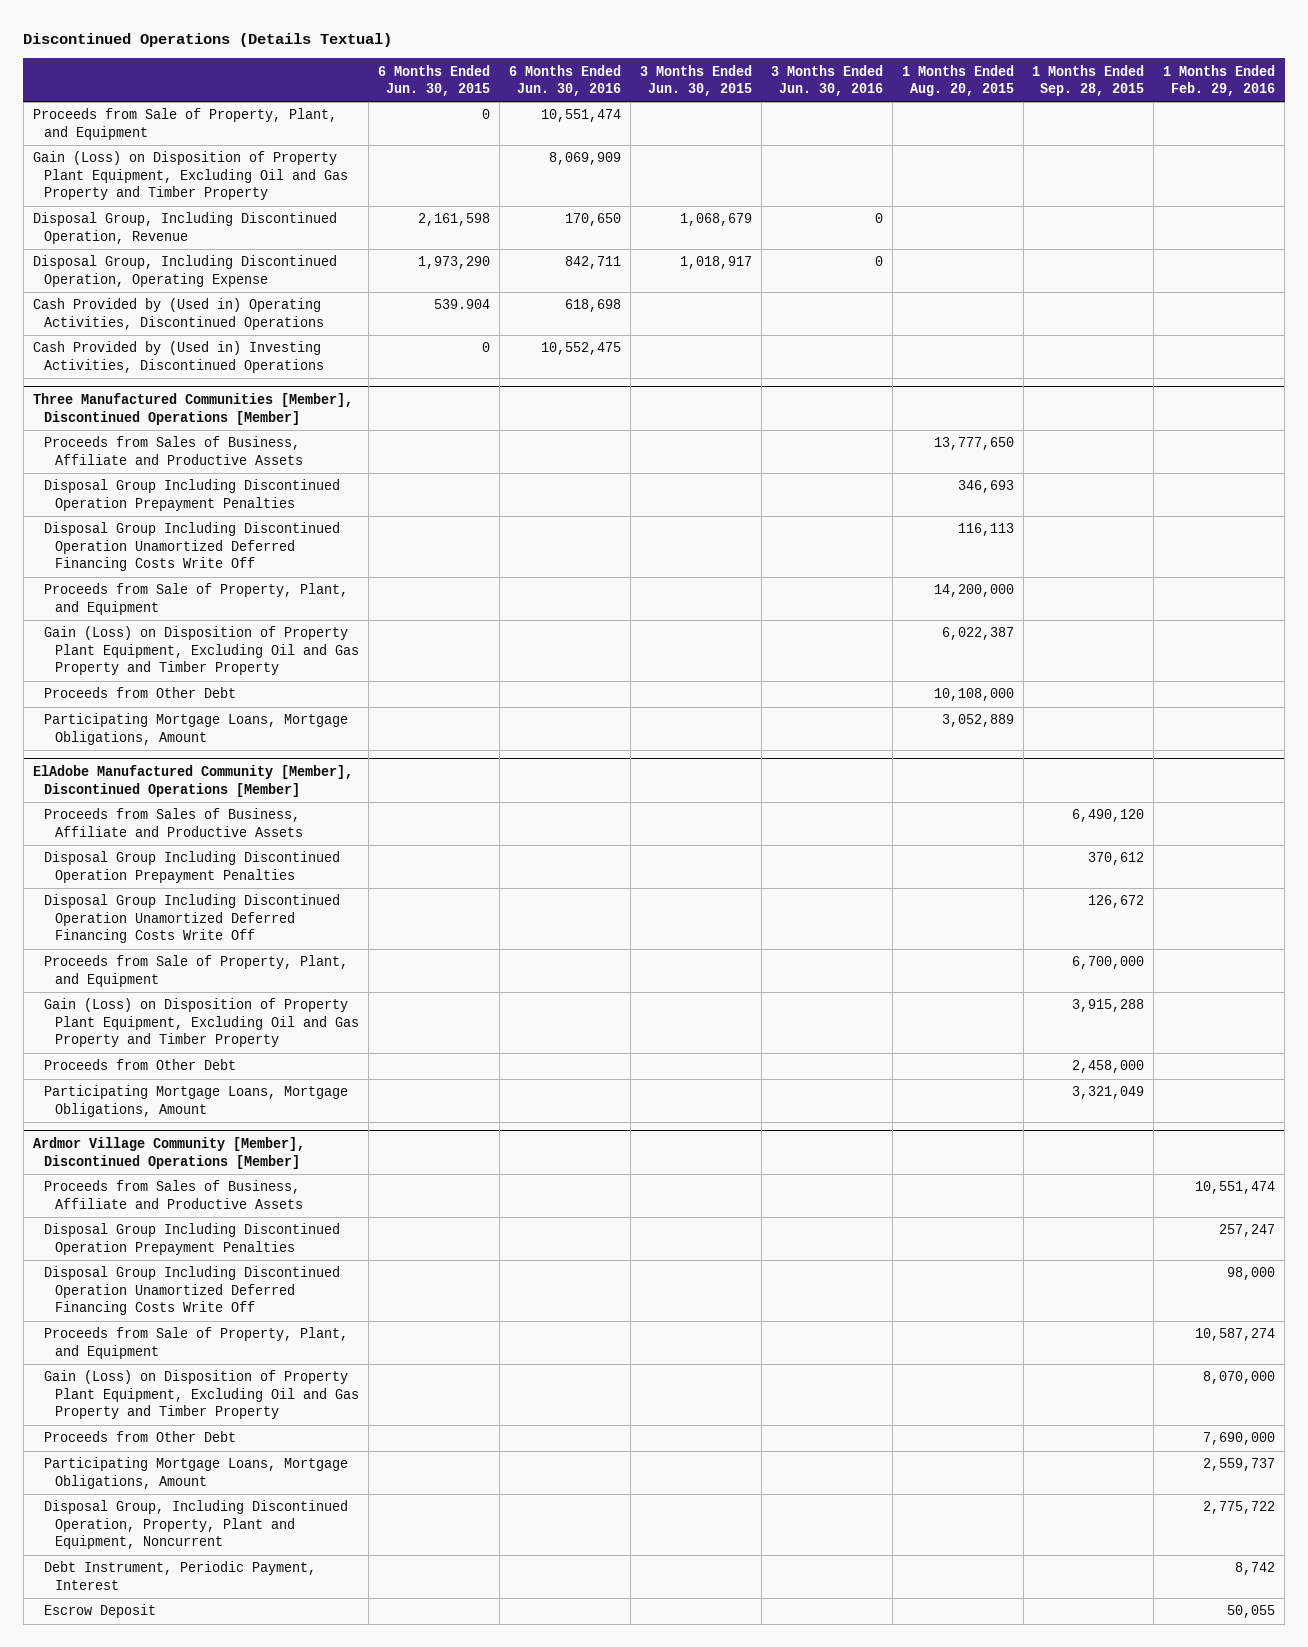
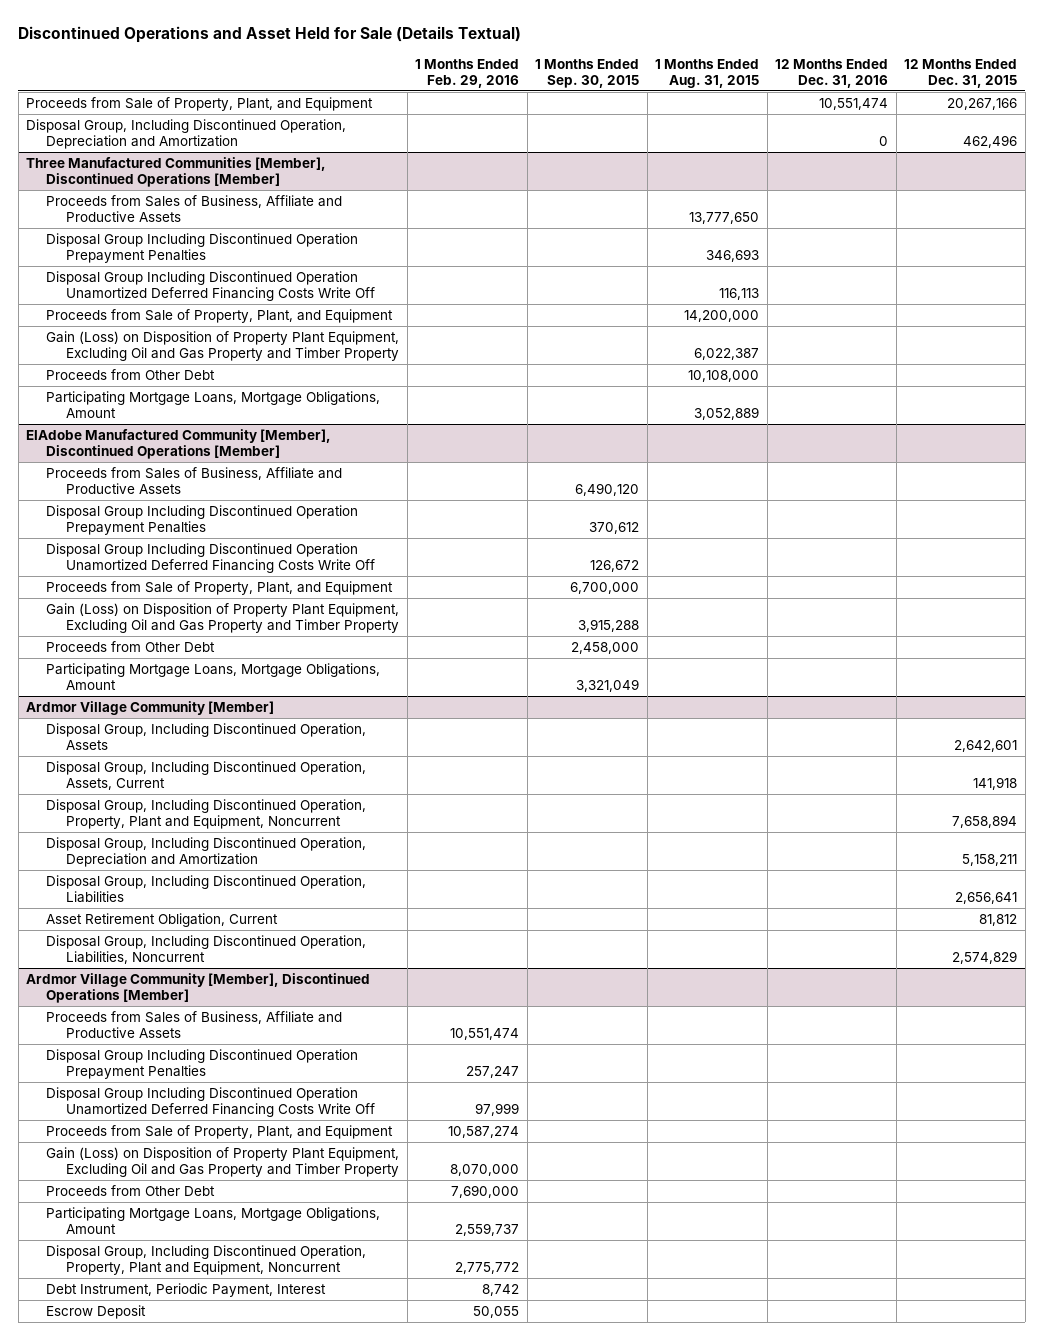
- Discontinued Operations (Details Textual)
+ Discontinued Operations and Asset Held for Sale (Details Textual)
- | 6 Months Ended Jun. 30, 2015 | 6 Months Ended Jun. 30, 2016 | 3 Months Ended Jun. 30, 2015 | 3 Months Ended Jun. 30, 2016 | 1 Months Ended Aug. 20, 2015 | 1 Months Ended Sep. 28, 2015 | 1 Months Ended Feb. 29, 2016
+ | 1 Months Ended Feb. 29, 2016 | 1 Months Ended Sep. 30, 2015 | 1 Months Ended Aug. 31, 2015 | 12 Months Ended Dec. 31, 2016 | 12 Months Ended Dec. 31, 2015
- Gain (Loss) on Disposition of Property Plant Equipment, Excluding Oil and Gas Property and Timber Property | | 8,069,909 | | | | |
- Disposal Group, Including Discontinued Operation, Revenue | 2,161,598 | 170,650 | 1,068,679 | 0 | | |
- Disposal Group, Including Discontinued Operation, Operating Expense | 1,973,290 | 842,711 | 1,018,917 | 0 | | |
- Cash Provided by (Used in) Operating Activities, Discontinued Operations | 539.904 | 618,698 | | | | |
- Cash Provided by (Used in) Investing Activities, Discontinued Operations | 0 | 10,552,475 | | | | |
+ Disposal Group, Including Discontinued Operation, Depreciation and Amortization | | | | 0 | 462,496
+ Ardmor Village Community [Member]
+ Disposal Group, Including Discontinued Operation, Assets | | | | | 2,642,601
+ Disposal Group, Including Discontinued Operation, Assets, Current | | | | | 141,918
+ Disposal Group, Including Discontinued Operation, Property, Plant and Equipment, Noncurrent | | | | | 7,658,894
+ Disposal Group, Including Discontinued Operation, Depreciation and Amortization | | | | | 5,158,211
+ Disposal Group, Including Discontinued Operation, Liabilities | | | | | 2,656,641
+ Asset Retirement Obligation, Current | | | | | 81,812
+ Disposal Group, Including Discontinued Operation, Liabilities, Noncurrent | | | | | 2,574,829
@ Ardmor Village Community [Member], Discontinued Operations [Member]
- Disposal Group Including Discontinued Operation Unamortized Deferred Financing Costs Write Off | | | | | | | 98,000
+ Disposal Group Including Discontinued Operation Unamortized Deferred Financing Costs Write Off | 97,999 | | | |
- Disposal Group, Including Discontinued Operation, Property, Plant and Equipment, Noncurrent | | | | | | | 2,775,722
+ Disposal Group, Including Discontinued Operation, Property, Plant and Equipment, Noncurrent | 2,775,772 | | | |

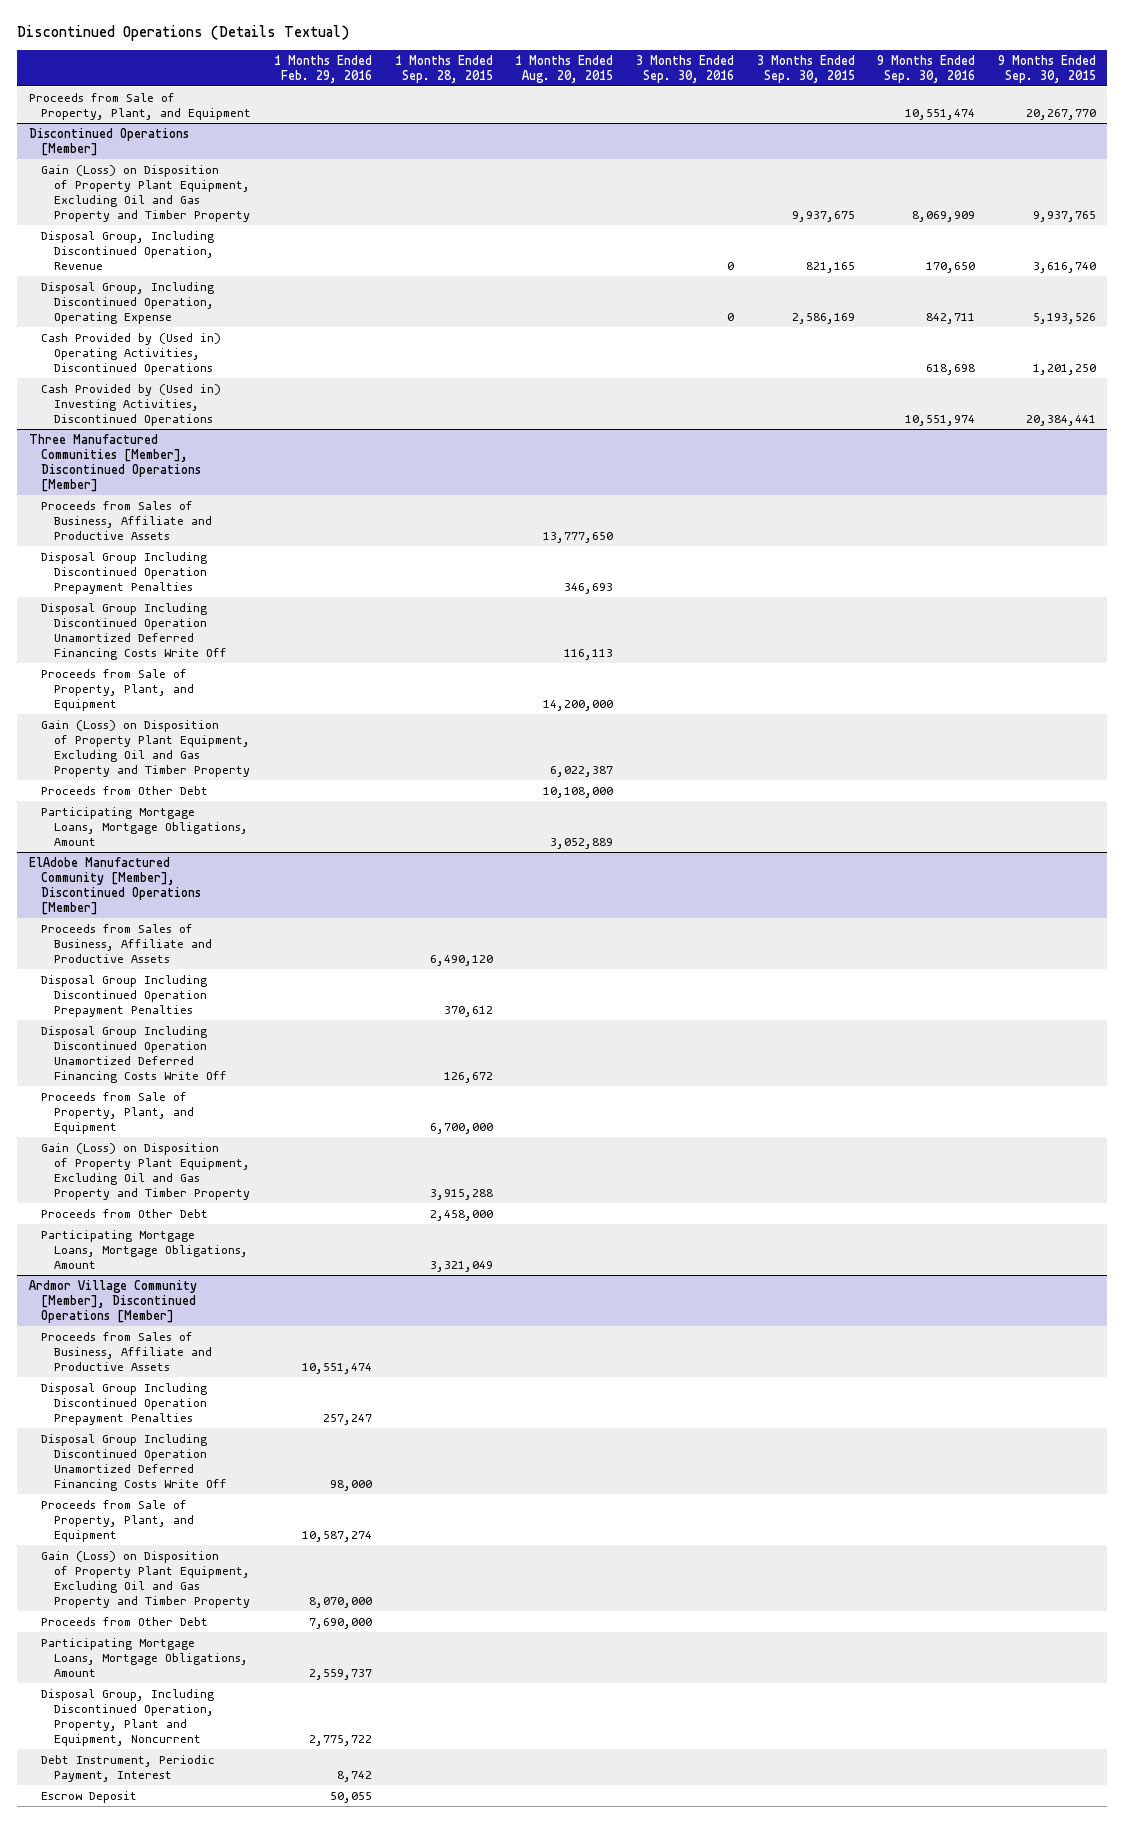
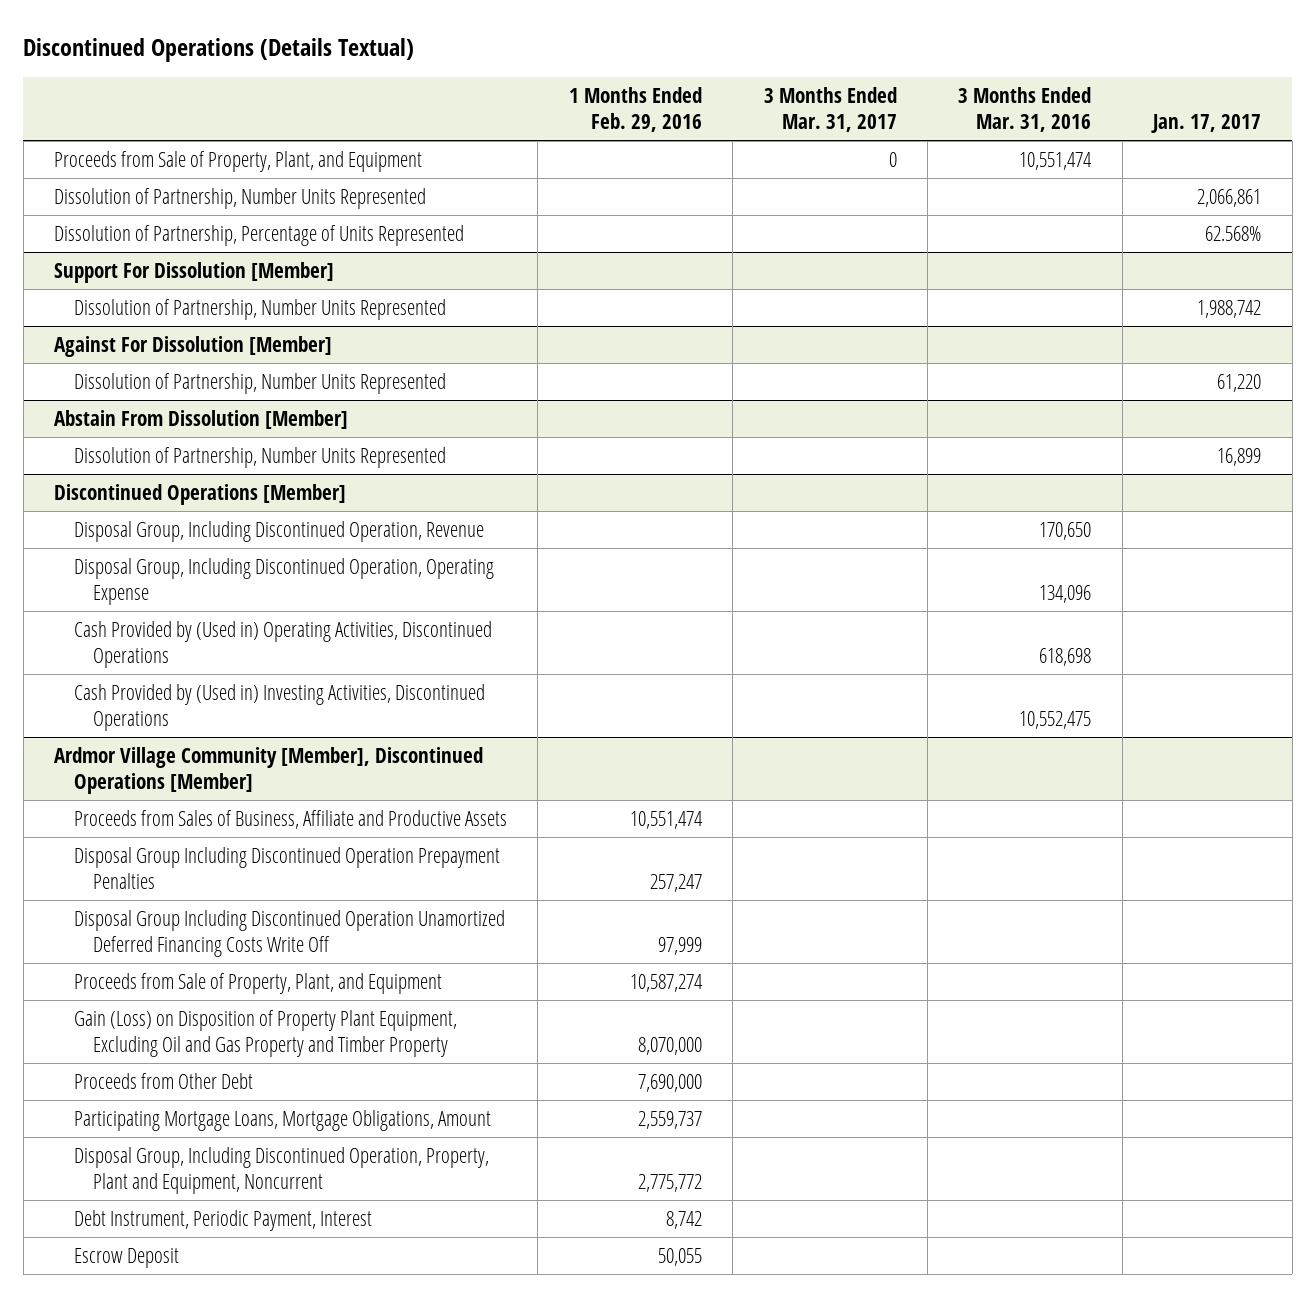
- | 1 Months Ended Feb. 29, 2016 | 1 Months Ended Sep. 28, 2015 | 1 Months Ended Aug. 20, 2015 | 3 Months Ended Sep. 30, 2016 | 3 Months Ended Sep. 30, 2015 | 9 Months Ended Sep. 30, 2016 | 9 Months Ended Sep. 30, 2015
+ | 1 Months Ended Feb. 29, 2016 | 3 Months Ended Mar. 31, 2017 | 3 Months Ended Mar. 31, 2016 | Jan. 17, 2017
+ Dissolution of Partnership, Number Units Represented | | | | 2,066,861
+ Dissolution of Partnership, Percentage of Units Represented | | | | 62.568%
+ Support For Dissolution [Member]
+ Dissolution of Partnership, Number Units Represented | | | | 1,988,742
+ Against For Dissolution [Member]
+ Dissolution of Partnership, Number Units Represented | | | | 61,220
+ Abstain From Dissolution [Member]
+ Dissolution of Partnership, Number Units Represented | | | | 16,899
@ Discontinued Operations [Member]
- Gain (Loss) on Disposition of Property Plant Equipment, Excluding Oil and Gas Property and Timber Property | | | | | 9,937,675 | 8,069,909 | 9,937,765
- Three Manufactured Communities [Member], Discontinued Operations [Member]
- Proceeds from Sales of Business, Affiliate and Productive Assets | | | 13,777,650 | | | |
- Disposal Group Including Discontinued Operation Prepayment Penalties | | | 346,693 | | | |
- Disposal Group Including Discontinued Operation Unamortized Deferred Financing Costs Write Off | | | 116,113 | | | |
- Proceeds from Sale of Property, Plant, and Equipment | | | 14,200,000 | | | |
- Gain (Loss) on Disposition of Property Plant Equipment, Excluding Oil and Gas Property and Timber Property | | | 6,022,387 | | | |
- Proceeds from Other Debt | | | 10,108,000 | | | |
- Participating Mortgage Loans, Mortgage Obligations, Amount | | | 3,052,889 | | | |
- ElAdobe Manufactured Community [Member], Discontinued Operations [Member]
- Proceeds from Sales of Business, Affiliate and Productive Assets | | 6,490,120 | | | | |
- Disposal Group Including Discontinued Operation Prepayment Penalties | | 370,612 | | | | |
- Disposal Group Including Discontinued Operation Unamortized Deferred Financing Costs Write Off | | 126,672 | | | | |
- Proceeds from Sale of Property, Plant, and Equipment | | 6,700,000 | | | | |
- Gain (Loss) on Disposition of Property Plant Equipment, Excluding Oil and Gas Property and Timber Property | | 3,915,288 | | | | |
- Proceeds from Other Debt | | 2,458,000 | | | | |
- Participating Mortgage Loans, Mortgage Obligations, Amount | | 3,321,049 | | | | |
@ Ardmor Village Community [Member], Discontinued Operations [Member]
- Disposal Group Including Discontinued Operation Unamortized Deferred Financing Costs Write Off | 98,000 | | | | | |
+ Disposal Group Including Discontinued Operation Unamortized Deferred Financing Costs Write Off | 97,999 | | |
- Disposal Group, Including Discontinued Operation, Property, Plant and Equipment, Noncurrent | 2,775,722 | | | | | |
+ Disposal Group, Including Discontinued Operation, Property, Plant and Equipment, Noncurrent | 2,775,772 | | |

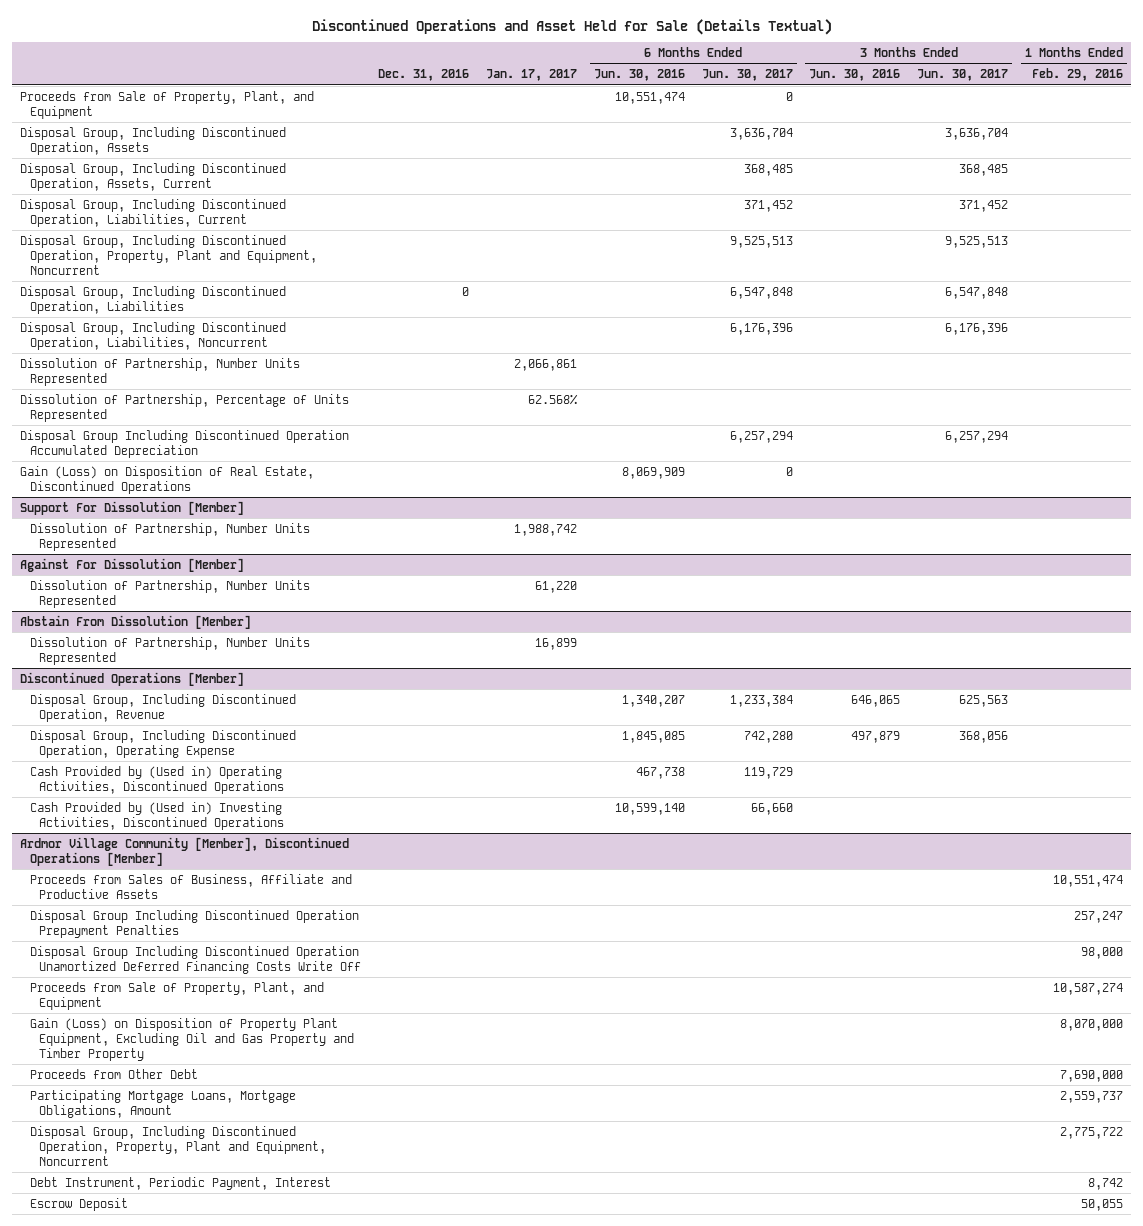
- Discontinued Operations (Details Textual)
+ Discontinued Operations and Asset Held for Sale (Details Textual)
- | 1 Months Ended Feb. 29, 2016 | 3 Months Ended Mar. 31, 2017 | 3 Months Ended Mar. 31, 2016 | Jan. 17, 2017
+ | Dec. 31, 2016 | Jan. 17, 2017 | 6 Months Ended Jun. 30, 2016 | 6 Months Ended Jun. 30, 2017 | 3 Months Ended Jun. 30, 2016 | 3 Months Ended Jun. 30, 2017 | 1 Months Ended Feb. 29, 2016
+ Disposal Group, Including Discontinued Operation, Assets | | | | 3,636,704 | | 3,636,704 |
+ Disposal Group, Including Discontinued Operation, Assets, Current | | | | 368,485 | | 368,485 |
+ Disposal Group, Including Discontinued Operation, Liabilities, Current | | | | 371,452 | | 371,452 |
+ Disposal Group, Including Discontinued Operation, Property, Plant and Equipment, Noncurrent | | | | 9,525,513 | | 9,525,513 |
+ Disposal Group, Including Discontinued Operation, Liabilities | 0 | | | 6,547,848 | | 6,547,848 |
+ Disposal Group, Including Discontinued Operation, Liabilities, Noncurrent | | | | 6,176,396 | | 6,176,396 |
+ Disposal Group Including Discontinued Operation Accumulated Depreciation | | | | 6,257,294 | | 6,257,294 |
+ Gain (Loss) on Disposition of Real Estate, Discontinued Operations | | | 8,069,909 | 0 | | |
@ Ardmor Village Community [Member], Discontinued Operations [Member]
- Disposal Group Including Discontinued Operation Unamortized Deferred Financing Costs Write Off | 97,999 | | |
+ Disposal Group Including Discontinued Operation Unamortized Deferred Financing Costs Write Off | | | | | | | 98,000
- Disposal Group, Including Discontinued Operation, Property, Plant and Equipment, Noncurrent | 2,775,772 | | |
+ Disposal Group, Including Discontinued Operation, Property, Plant and Equipment, Noncurrent | | | | | | | 2,775,722

